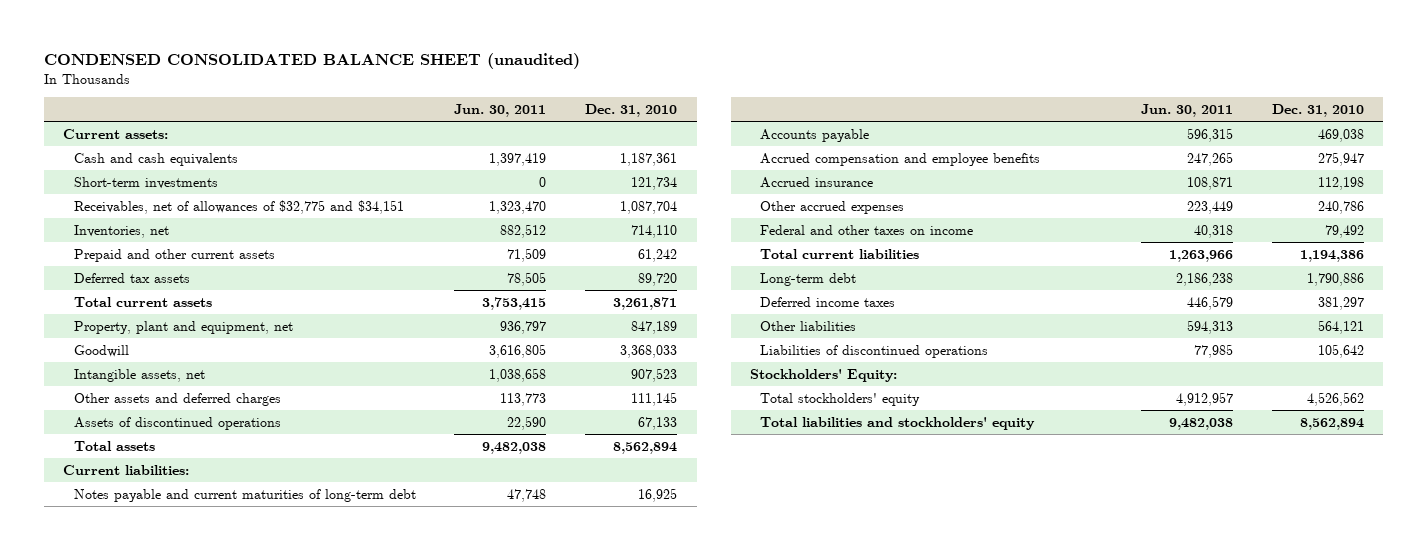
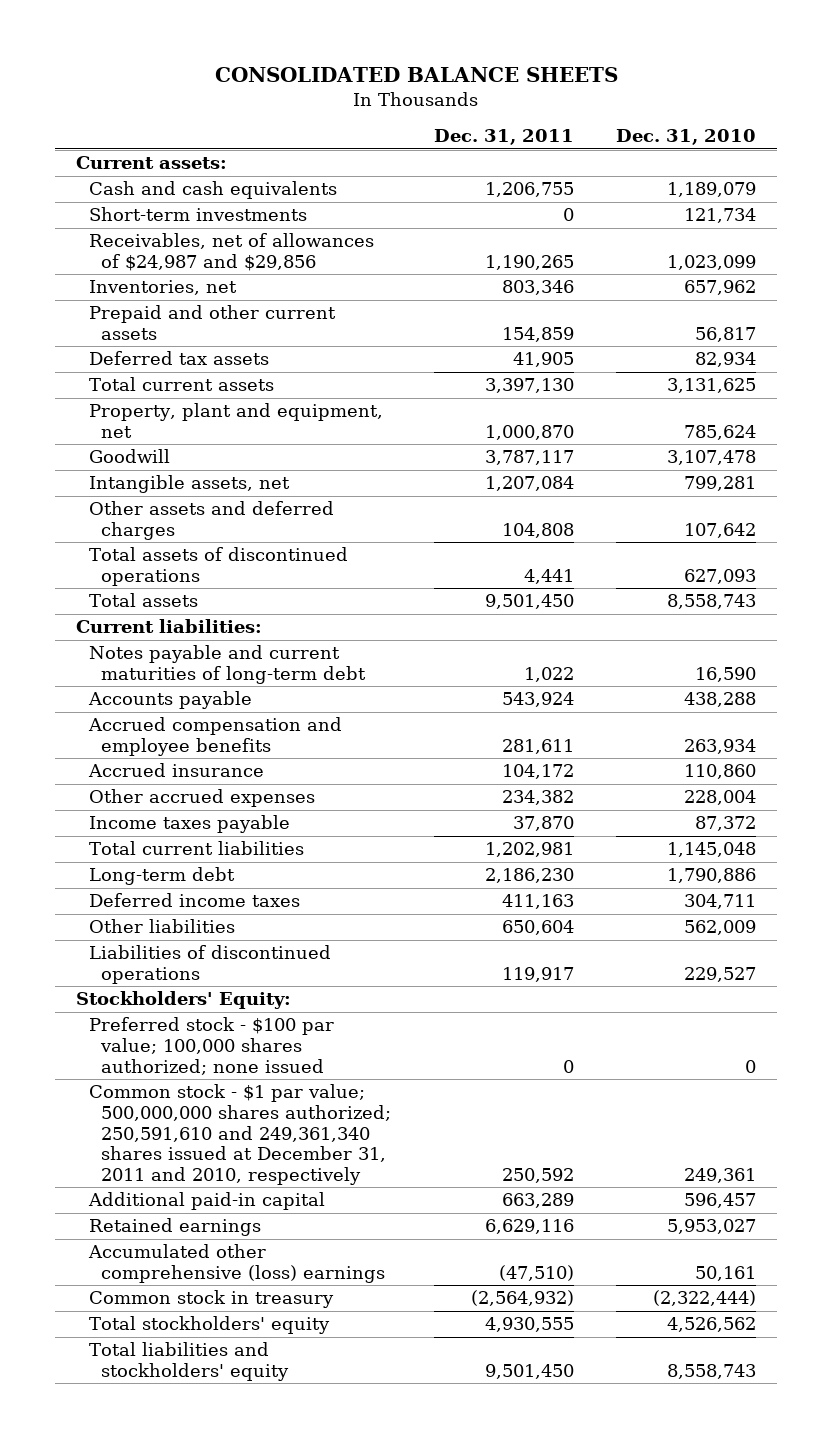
- CONDENSED CONSOLIDATED BALANCE SHEET (unaudited)
+ CONSOLIDATED BALANCE SHEETS
- | Jun. 30, 2011 | Dec. 31, 2010
+ | Dec. 31, 2011 | Dec. 31, 2010
- Cash and cash equivalents | 1,397,419 | 1,187,361
+ Cash and cash equivalents | 1,206,755 | 1,189,079
- Receivables, net of allowances of $32,775 and $34,151 | 1,323,470 | 1,087,704
- Inventories, net | 882,512 | 714,110
- Prepaid and other current assets | 71,509 | 61,242
- Deferred tax assets | 78,505 | 89,720
- Total current assets | 3,753,415 | 3,261,871
- Property, plant and equipment, net | 936,797 | 847,189
- Goodwill | 3,616,805 | 3,368,033
- Intangible assets, net | 1,038,658 | 907,523
- Other assets and deferred charges | 113,773 | 111,145
- Assets of discontinued operations | 22,590 | 67,133
- Total assets | 9,482,038 | 8,562,894
+ Receivables, net of allowances of $24,987 and $29,856 | 1,190,265 | 1,023,099
+ Inventories, net | 803,346 | 657,962
+ Prepaid and other current assets | 154,859 | 56,817
+ Deferred tax assets | 41,905 | 82,934
+ Total current assets | 3,397,130 | 3,131,625
+ Property, plant and equipment, net | 1,000,870 | 785,624
+ Goodwill | 3,787,117 | 3,107,478
+ Intangible assets, net | 1,207,084 | 799,281
+ Other assets and deferred charges | 104,808 | 107,642
+ Total assets of discontinued operations | 4,441 | 627,093
+ Total assets | 9,501,450 | 8,558,743
- Notes payable and current maturities of long-term debt | 47,748 | 16,925
- Accounts payable | 596,315 | 469,038
- Accrued compensation and employee benefits | 247,265 | 275,947
- Accrued insurance | 108,871 | 112,198
- Other accrued expenses | 223,449 | 240,786
- Federal and other taxes on income | 40,318 | 79,492
- Total current liabilities | 1,263,966 | 1,194,386
+ Notes payable and current maturities of long-term debt | 1,022 | 16,590
+ Accounts payable | 543,924 | 438,288
+ Accrued compensation and employee benefits | 281,611 | 263,934
+ Accrued insurance | 104,172 | 110,860
+ Other accrued expenses | 234,382 | 228,004
+ Income taxes payable | 37,870 | 87,372
+ Total current liabilities | 1,202,981 | 1,145,048
- Deferred income taxes | 446,579 | 381,297
- Other liabilities | 594,313 | 564,121
- Liabilities of discontinued operations | 77,985 | 105,642
+ Deferred income taxes | 411,163 | 304,711
+ Other liabilities | 650,604 | 562,009
+ Liabilities of discontinued operations | 119,917 | 229,527
+ Preferred stock - $100 par value; 100,000 shares authorized; none issued | 0 | 0
+ Common stock - $1 par value; 500,000,000 shares authorized; 250,591,610 and 249,361,340 shares issued at December 31, 2011 and 2010, respectively | 250,592 | 249,361
+ Additional paid-in capital | 663,289 | 596,457
+ Retained earnings | 6,629,116 | 5,953,027
+ Accumulated other comprehensive (loss) earnings | (47,510) | 50,161
+ Common stock in treasury | (2,564,932) | (2,322,444)
- Total liabilities and stockholders' equity | 9,482,038 | 8,562,894
+ Total liabilities and stockholders' equity | 9,501,450 | 8,558,743

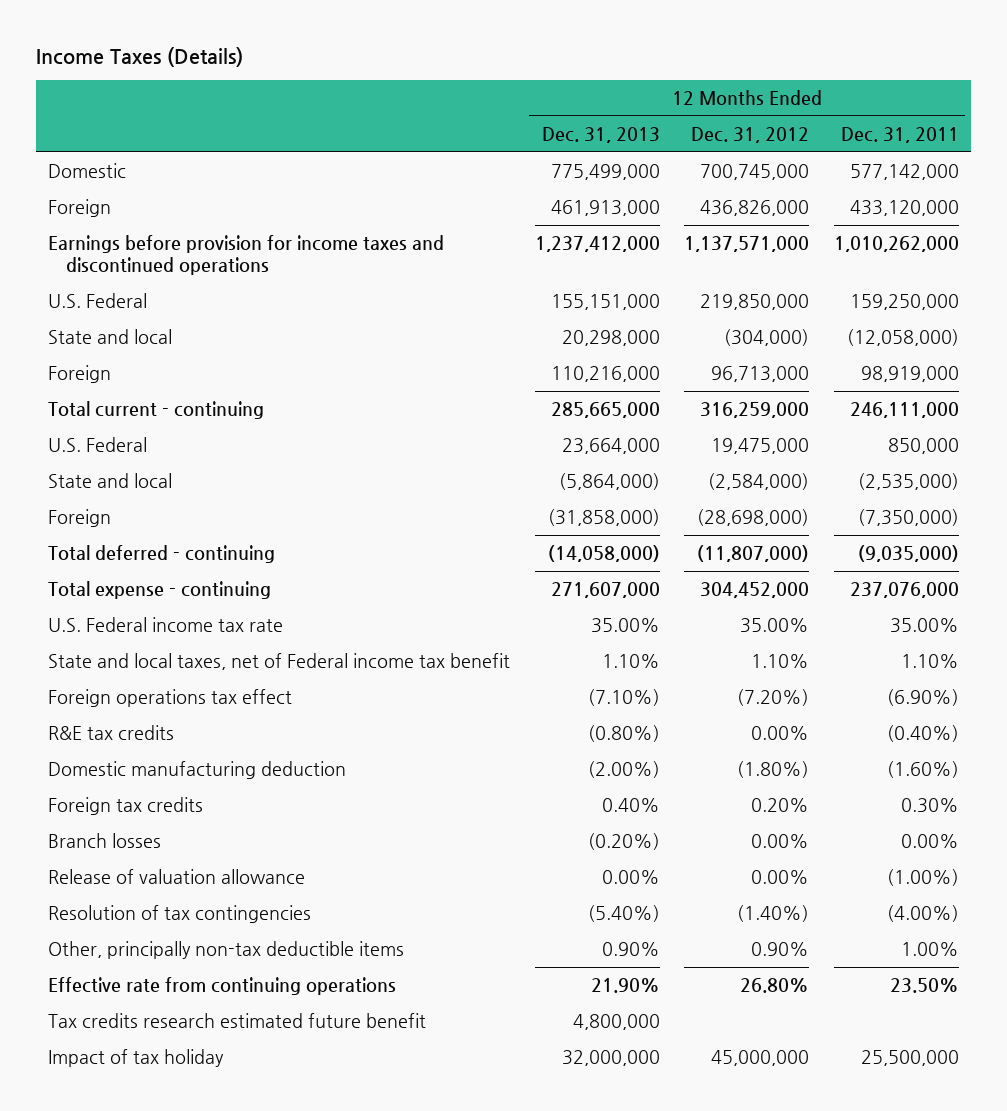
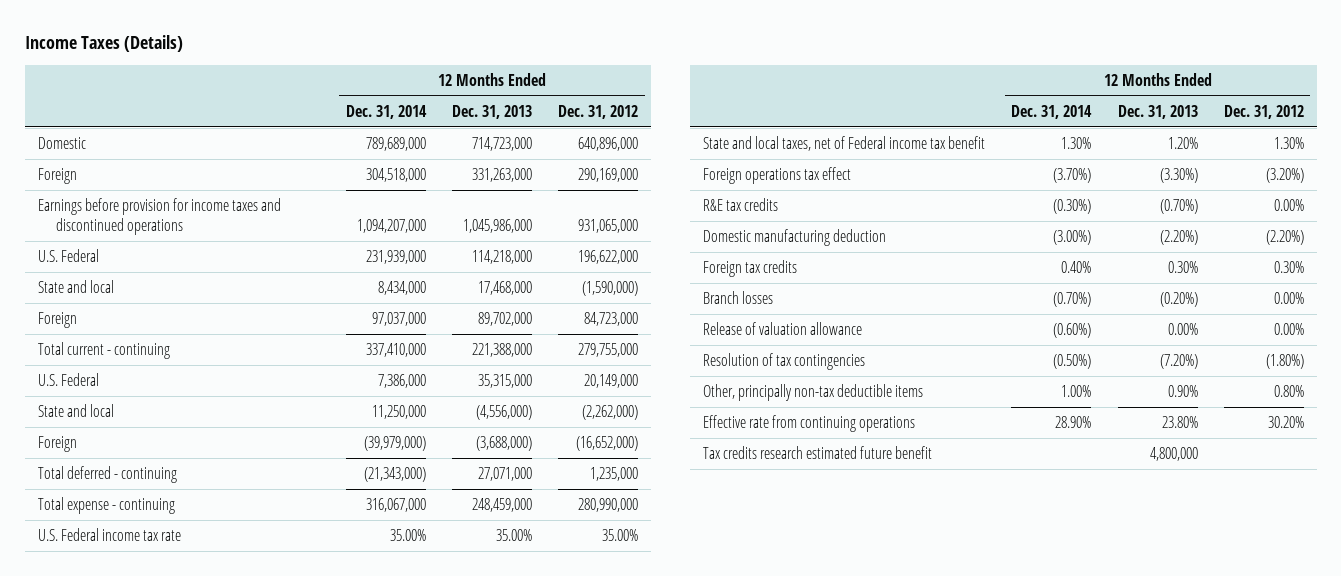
- | 12 Months Ended Dec. 31, 2013 | 12 Months Ended Dec. 31, 2012 | 12 Months Ended Dec. 31, 2011
+ | 12 Months Ended Dec. 31, 2014 | 12 Months Ended Dec. 31, 2013 | 12 Months Ended Dec. 31, 2012
- Domestic | 775,499,000 | 700,745,000 | 577,142,000
- Foreign | 461,913,000 | 436,826,000 | 433,120,000
- Earnings before provision for income taxes and discontinued operations | 1,237,412,000 | 1,137,571,000 | 1,010,262,000
- U.S. Federal | 155,151,000 | 219,850,000 | 159,250,000
- State and local | 20,298,000 | (304,000) | (12,058,000)
- Foreign | 110,216,000 | 96,713,000 | 98,919,000
- Total current - continuing | 285,665,000 | 316,259,000 | 246,111,000
- U.S. Federal | 23,664,000 | 19,475,000 | 850,000
- State and local | (5,864,000) | (2,584,000) | (2,535,000)
- Foreign | (31,858,000) | (28,698,000) | (7,350,000)
- Total deferred - continuing | (14,058,000) | (11,807,000) | (9,035,000)
- Total expense - continuing | 271,607,000 | 304,452,000 | 237,076,000
+ Domestic | 789,689,000 | 714,723,000 | 640,896,000
+ Foreign | 304,518,000 | 331,263,000 | 290,169,000
+ Earnings before provision for income taxes and discontinued operations | 1,094,207,000 | 1,045,986,000 | 931,065,000
+ U.S. Federal | 231,939,000 | 114,218,000 | 196,622,000
+ State and local | 8,434,000 | 17,468,000 | (1,590,000)
+ Foreign | 97,037,000 | 89,702,000 | 84,723,000
+ Total current - continuing | 337,410,000 | 221,388,000 | 279,755,000
+ U.S. Federal | 7,386,000 | 35,315,000 | 20,149,000
+ State and local | 11,250,000 | (4,556,000) | (2,262,000)
+ Foreign | (39,979,000) | (3,688,000) | (16,652,000)
+ Total deferred - continuing | (21,343,000) | 27,071,000 | 1,235,000
+ Total expense - continuing | 316,067,000 | 248,459,000 | 280,990,000
- State and local taxes, net of Federal income tax benefit | 1.10% | 1.10% | 1.10%
- Foreign operations tax effect | (7.10%) | (7.20%) | (6.90%)
- R&E tax credits | (0.80%) | 0.00% | (0.40%)
- Domestic manufacturing deduction | (2.00%) | (1.80%) | (1.60%)
- Foreign tax credits | 0.40% | 0.20% | 0.30%
+ State and local taxes, net of Federal income tax benefit | 1.30% | 1.20% | 1.30%
+ Foreign operations tax effect | (3.70%) | (3.30%) | (3.20%)
+ R&E tax credits | (0.30%) | (0.70%) | 0.00%
+ Domestic manufacturing deduction | (3.00%) | (2.20%) | (2.20%)
+ Foreign tax credits | 0.40% | 0.30% | 0.30%
- Resolution of tax contingencies | (5.40%) | (1.40%) | (4.00%)
- Other, principally non-tax deductible items | 0.90% | 0.90% | 1.00%
- Effective rate from continuing operations | 21.90% | 26.80% | 23.50%
+ Resolution of tax contingencies | (0.50%) | (7.20%) | (1.80%)
+ Other, principally non-tax deductible items | 1.00% | 0.90% | 0.80%
+ Effective rate from continuing operations | 28.90% | 23.80% | 30.20%
- Impact of tax holiday | 32,000,000 | 45,000,000 | 25,500,000

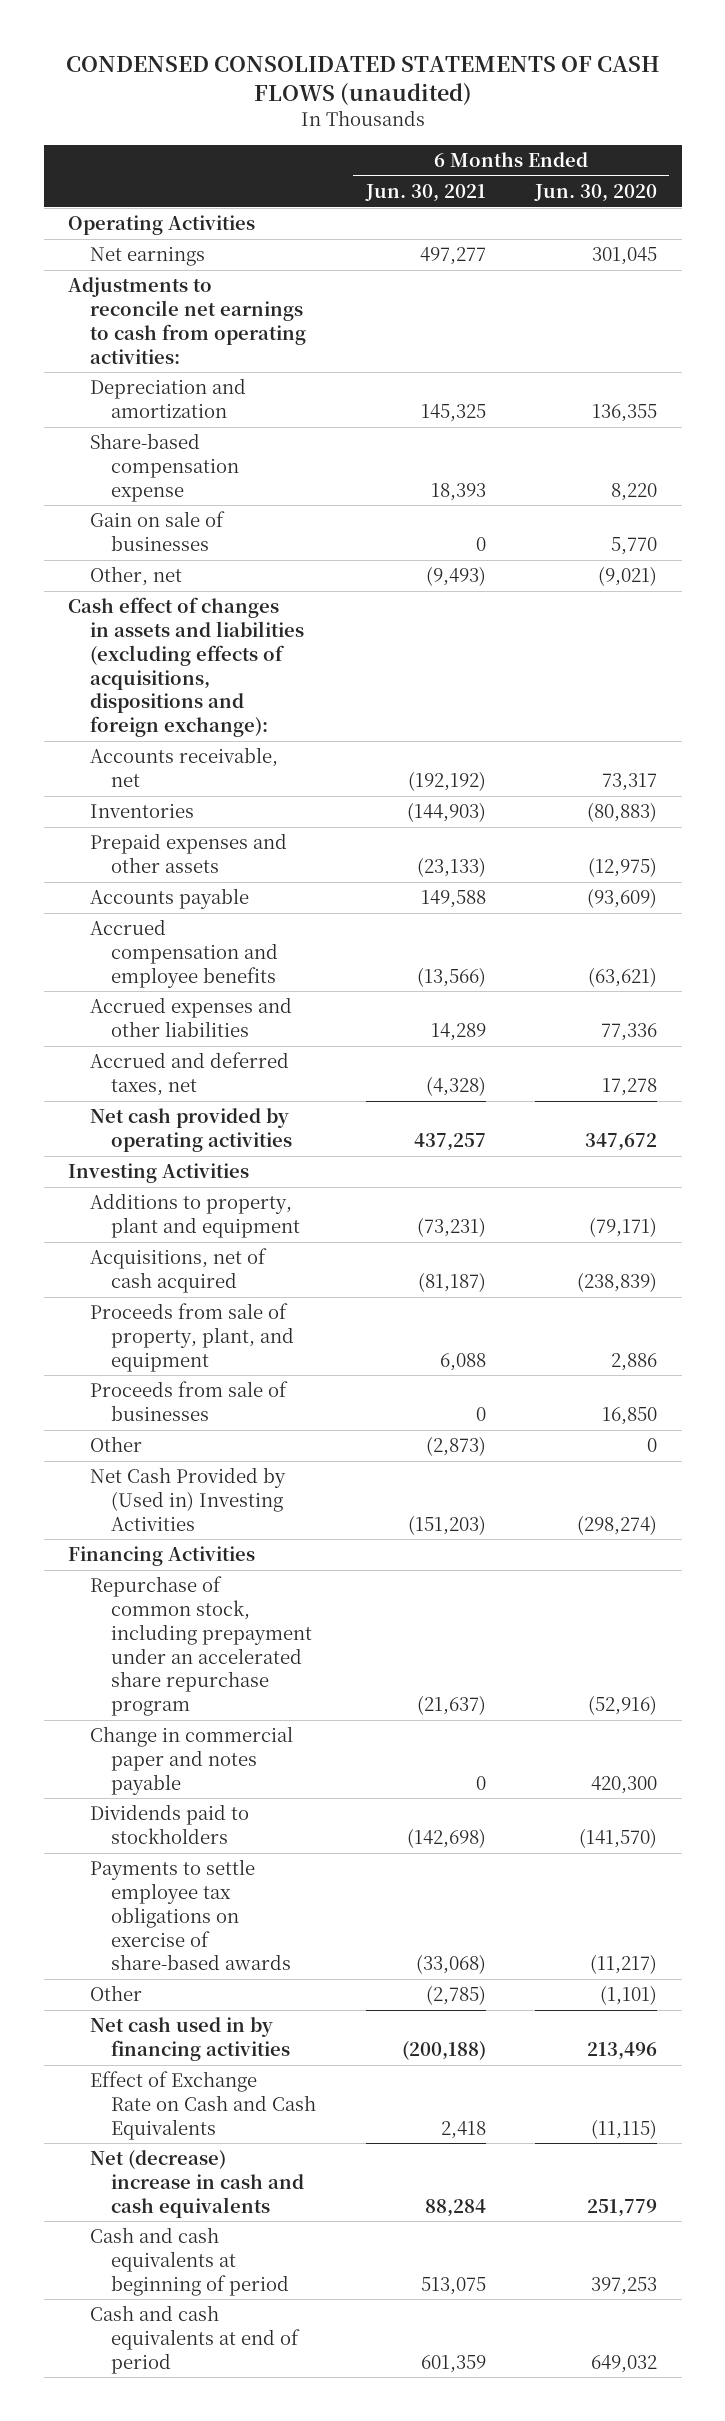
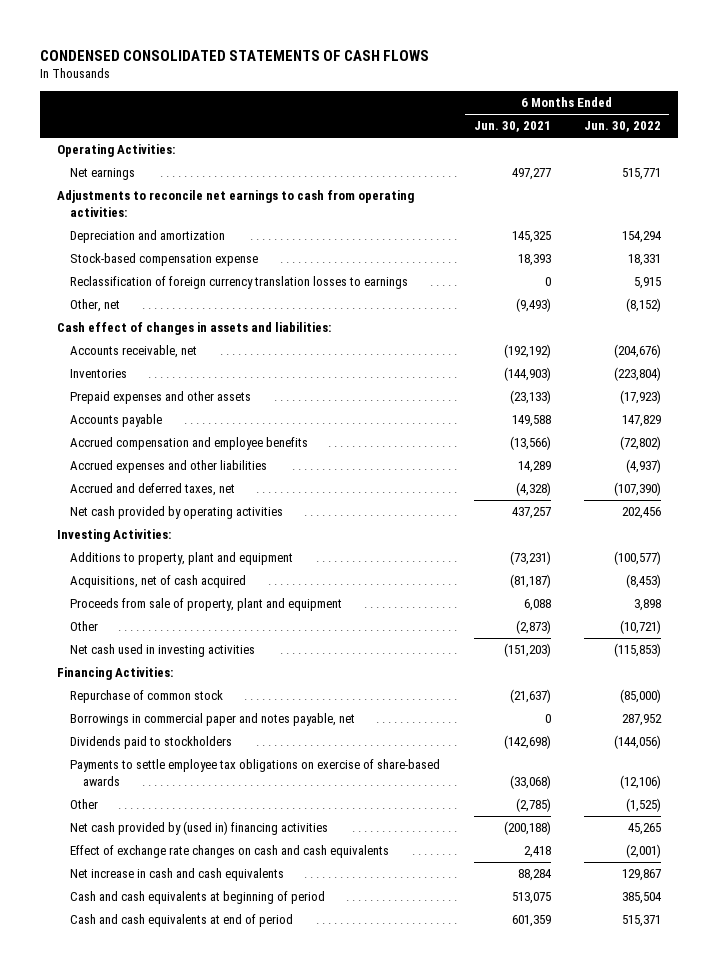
- CONDENSED CONSOLIDATED STATEMENTS OF CASH FLOWS (unaudited)
+ CONDENSED CONSOLIDATED STATEMENTS OF CASH FLOWS
- | 6 Months Ended Jun. 30, 2021 | 6 Months Ended Jun. 30, 2020
+ | 6 Months Ended Jun. 30, 2021 | 6 Months Ended Jun. 30, 2022
- Operating Activities
+ Operating Activities:
- Share-based compensation expense | 18,393 | 8,220
- Gain on sale of businesses | 0 | 5,770
+ Stock-based compensation expense | 18,393 | 18,331
+ Reclassification of foreign currency translation losses to earnings | 0 | 5,915
- Cash effect of changes in assets and liabilities (excluding effects of acquisitions, dispositions and foreign exchange):
+ Cash effect of changes in assets and liabilities:
- Investing Activities
+ Investing Activities:
- Proceeds from sale of property, plant, and equipment | 6,088 | 2,886
- Proceeds from sale of businesses | 0 | 16,850
+ Proceeds from sale of property, plant and equipment | 6,088 | 3,898
- Net Cash Provided by (Used in) Investing Activities | (151,203) | (298,274)
- Financing Activities
- Repurchase of common stock, including prepayment under an accelerated share repurchase program | (21,637) | (52,916)
- Change in commercial paper and notes payable | 0 | 420,300
+ Net cash used in investing activities | (151,203) | (115,853)
+ Financing Activities:
+ Repurchase of common stock | (21,637) | (85,000)
+ Borrowings in commercial paper and notes payable, net | 0 | 287,952
- Net cash used in by financing activities | (200,188) | 213,496
- Effect of Exchange Rate on Cash and Cash Equivalents | 2,418 | (11,115)
- Net (decrease) increase in cash and cash equivalents | 88,284 | 251,779
+ Net cash provided by (used in) financing activities | (200,188) | 45,265
+ Effect of exchange rate changes on cash and cash equivalents | 2,418 | (2,001)
+ Net increase in cash and cash equivalents | 88,284 | 129,867

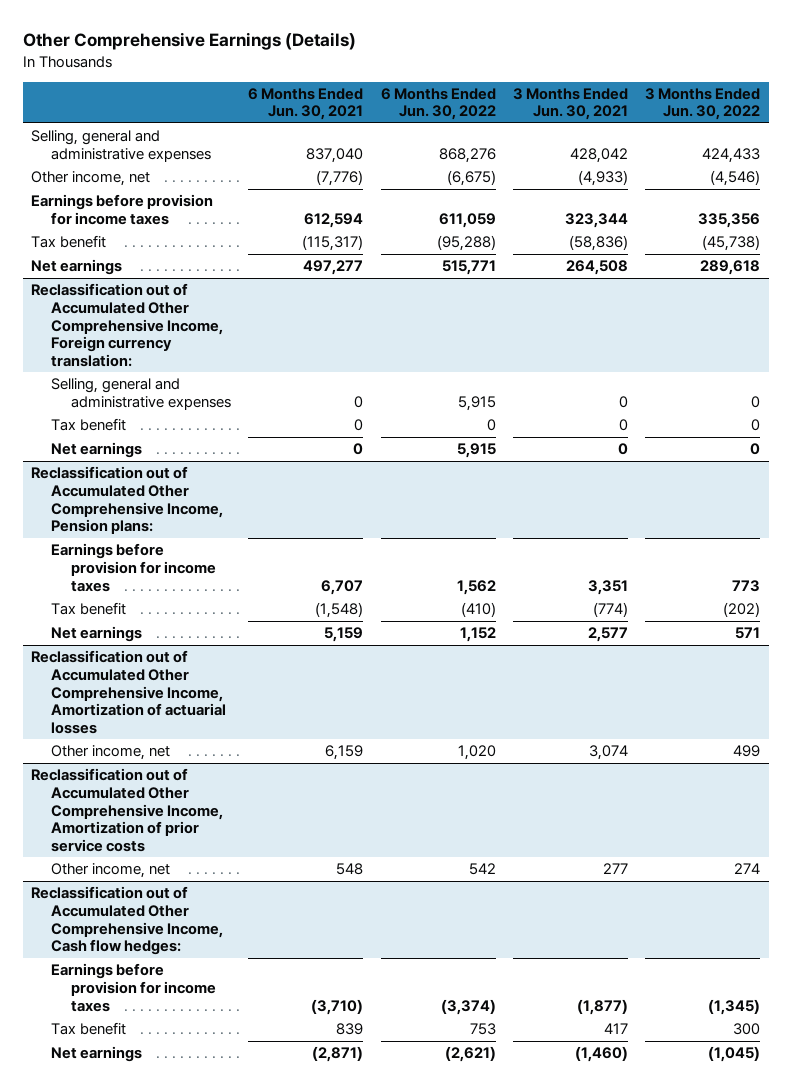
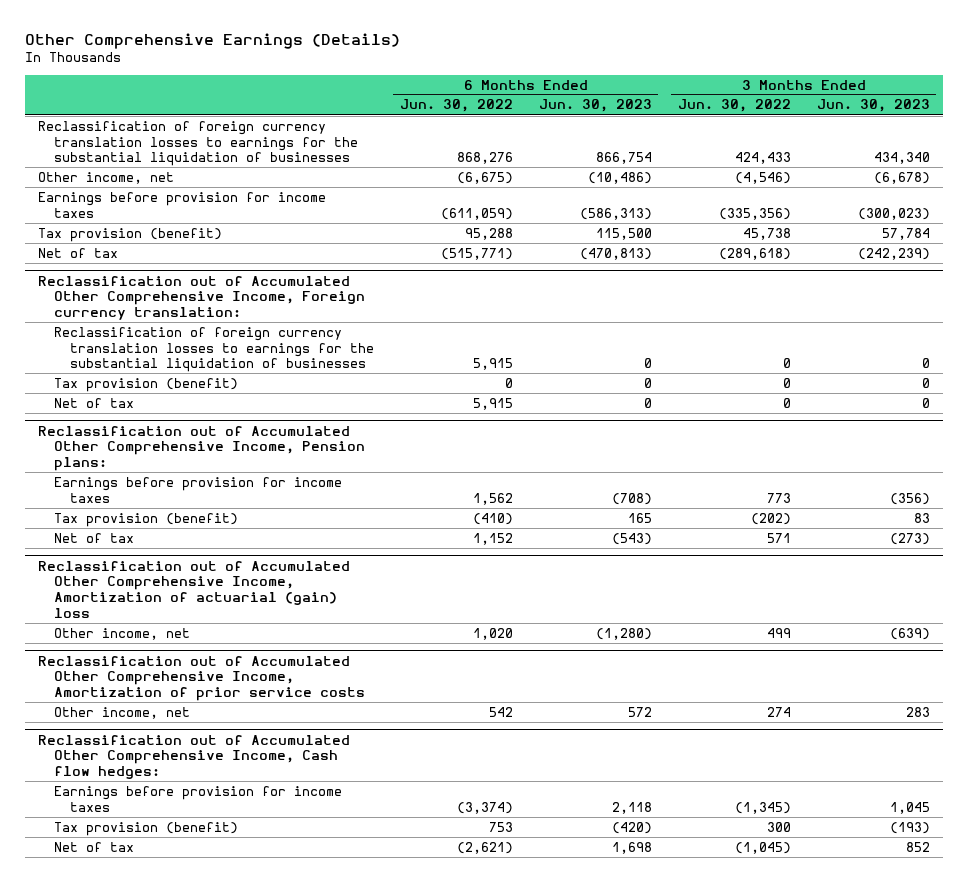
- | 6 Months Ended Jun. 30, 2021 | 6 Months Ended Jun. 30, 2022 | 3 Months Ended Jun. 30, 2021 | 3 Months Ended Jun. 30, 2022
+ | 6 Months Ended Jun. 30, 2022 | 6 Months Ended Jun. 30, 2023 | 3 Months Ended Jun. 30, 2022 | 3 Months Ended Jun. 30, 2023
- Selling, general and administrative expenses | 837,040 | 868,276 | 428,042 | 424,433
+ Reclassification of foreign currency translation losses to earnings for the substantial liquidation of businesses | 868,276 | 866,754 | 424,433 | 434,340
- Earnings before provision for income taxes | 612,594 | 611,059 | 323,344 | 335,356
- Tax benefit | (115,317) | (95,288) | (58,836) | (45,738)
- Net earnings | 497,277 | 515,771 | 264,508 | 289,618
+ Earnings before provision for income taxes | (611,059) | (586,313) | (335,356) | (300,023)
+ Tax provision (benefit) | 95,288 | 115,500 | 45,738 | 57,784
+ Net of tax | (515,771) | (470,813) | (289,618) | (242,239)
@ Reclassification out of Accumulated Other Comprehensive Income, Foreign currency translation:
- Selling, general and administrative expenses | 0 | 5,915 | 0 | 0
- Tax benefit | 0 | 0 | 0 | 0
- Net earnings | 0 | 5,915 | 0 | 0
+ Reclassification of foreign currency translation losses to earnings for the substantial liquidation of businesses | 5,915 | 0 | 0 | 0
+ Tax provision (benefit) | 0 | 0 | 0 | 0
+ Net of tax | 5,915 | 0 | 0 | 0
@ Reclassification out of Accumulated Other Comprehensive Income, Pension plans:
- Tax benefit | (1,548) | (410) | (774) | (202)
- Net earnings | 5,159 | 1,152 | 2,577 | 571
- Reclassification out of Accumulated Other Comprehensive Income, Amortization of actuarial losses
@ Reclassification out of Accumulated Other Comprehensive Income, Pension plans:
+ Tax provision (benefit) | (410) | 165 | (202) | 83
+ Net of tax | 1,152 | (543) | 571 | (273)
+ Reclassification out of Accumulated Other Comprehensive Income, Amortization of actuarial (gain) loss
@ Reclassification out of Accumulated Other Comprehensive Income, Cash flow hedges:
- Tax benefit | 839 | 753 | 417 | 300
- Net earnings | (2,871) | (2,621) | (1,460) | (1,045)
+ Tax provision (benefit) | 753 | (420) | 300 | (193)
+ Net of tax | (2,621) | 1,698 | (1,045) | 852

